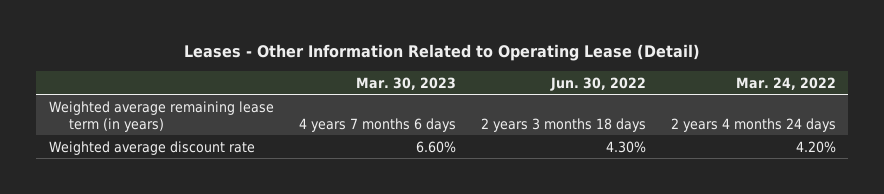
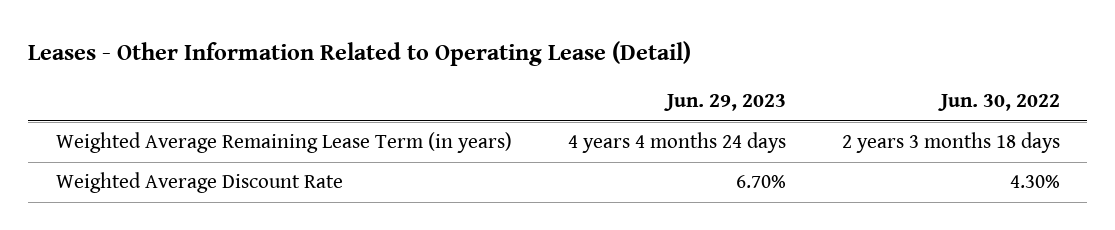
- | Mar. 30, 2023 | Jun. 30, 2022 | Mar. 24, 2022
+ | Jun. 29, 2023 | Jun. 30, 2022
- Weighted average remaining lease term (in years) | 4 years 7 months 6 days | 2 years 3 months 18 days | 2 years 4 months 24 days
- Weighted average discount rate | 6.60% | 4.30% | 4.20%
+ Weighted Average Remaining Lease Term (in years) | 4 years 4 months 24 days | 2 years 3 months 18 days
+ Weighted Average Discount Rate | 6.70% | 4.30%

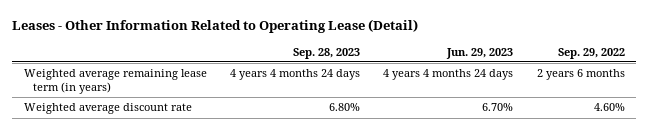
- | Jun. 29, 2023 | Jun. 30, 2022
+ | Sep. 28, 2023 | Jun. 29, 2023 | Sep. 29, 2022
- Weighted Average Remaining Lease Term (in years) | 4 years 4 months 24 days | 2 years 3 months 18 days
- Weighted Average Discount Rate | 6.70% | 4.30%
+ Weighted average remaining lease term (in years) | 4 years 4 months 24 days | 4 years 4 months 24 days | 2 years 6 months
+ Weighted average discount rate | 6.80% | 6.70% | 4.60%

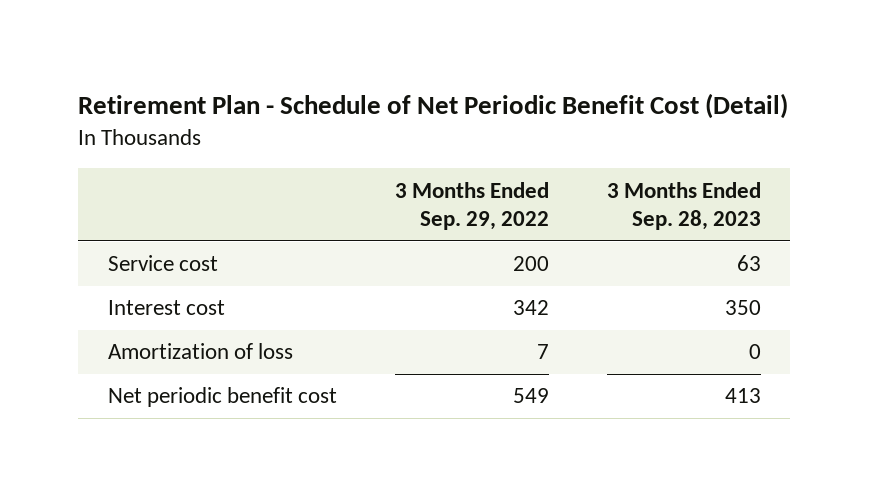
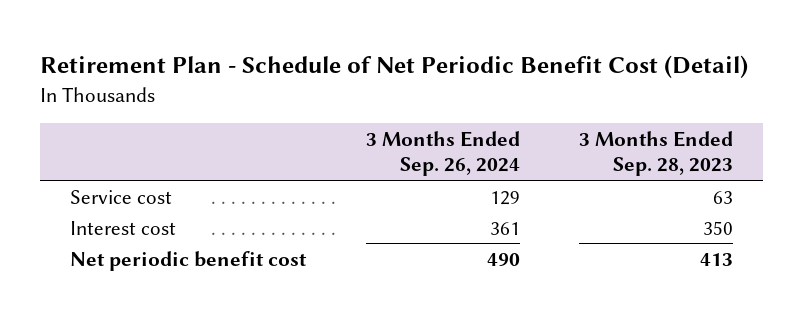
- | 3 Months Ended Sep. 29, 2022 | 3 Months Ended Sep. 28, 2023
+ | 3 Months Ended Sep. 26, 2024 | 3 Months Ended Sep. 28, 2023
- Amortization of loss | 7 | 0

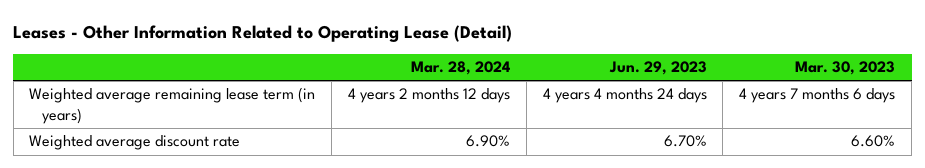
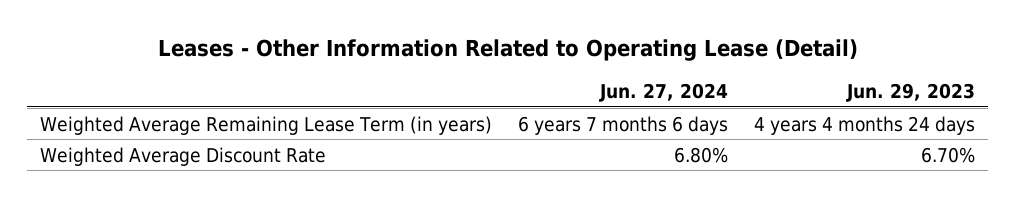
- | Mar. 28, 2024 | Jun. 29, 2023 | Mar. 30, 2023
+ | Jun. 27, 2024 | Jun. 29, 2023
- Weighted average remaining lease term (in years) | 4 years 2 months 12 days | 4 years 4 months 24 days | 4 years 7 months 6 days
- Weighted average discount rate | 6.90% | 6.70% | 6.60%
+ Weighted Average Remaining Lease Term (in years) | 6 years 7 months 6 days | 4 years 4 months 24 days
+ Weighted Average Discount Rate | 6.80% | 6.70%

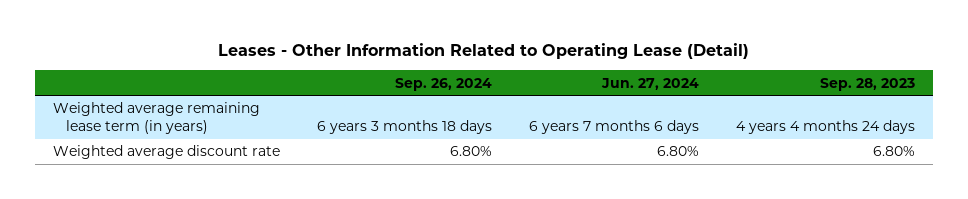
- | Jun. 27, 2024 | Jun. 29, 2023
+ | Sep. 26, 2024 | Jun. 27, 2024 | Sep. 28, 2023
- Weighted Average Remaining Lease Term (in years) | 6 years 7 months 6 days | 4 years 4 months 24 days
- Weighted Average Discount Rate | 6.80% | 6.70%
+ Weighted average remaining lease term (in years) | 6 years 3 months 18 days | 6 years 7 months 6 days | 4 years 4 months 24 days
+ Weighted average discount rate | 6.80% | 6.80% | 6.80%

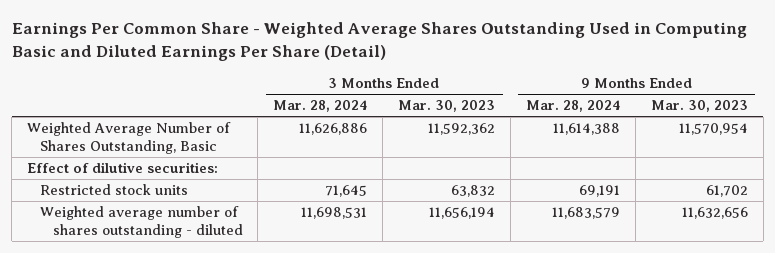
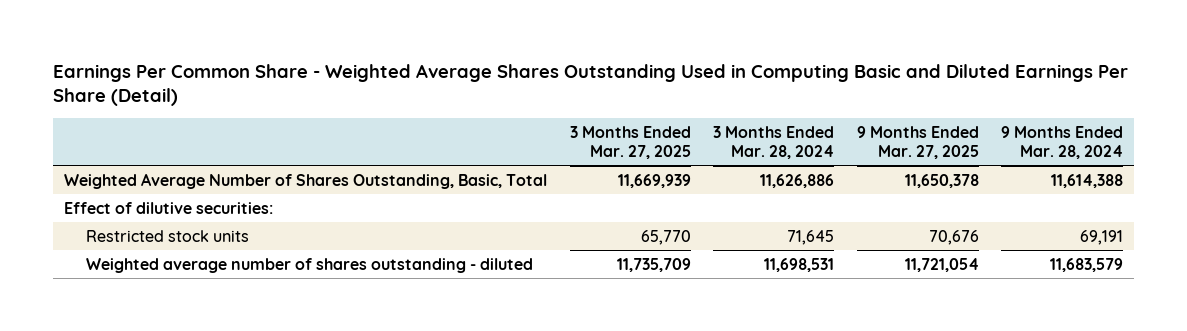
- | 3 Months Ended Mar. 28, 2024 | 3 Months Ended Mar. 30, 2023 | 9 Months Ended Mar. 28, 2024 | 9 Months Ended Mar. 30, 2023
+ | 3 Months Ended Mar. 27, 2025 | 3 Months Ended Mar. 28, 2024 | 9 Months Ended Mar. 27, 2025 | 9 Months Ended Mar. 28, 2024
- Weighted Average Number of Shares Outstanding, Basic | 11,626,886 | 11,592,362 | 11,614,388 | 11,570,954
+ Weighted Average Number of Shares Outstanding, Basic, Total | 11,669,939 | 11,626,886 | 11,650,378 | 11,614,388

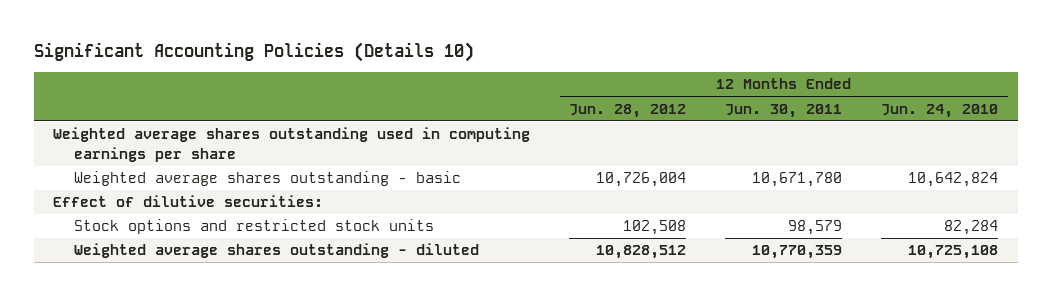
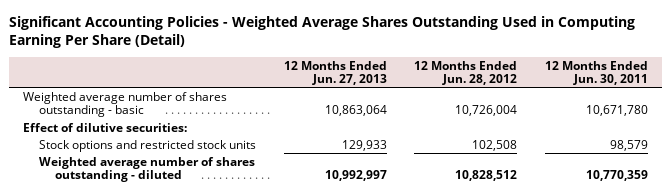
- Significant Accounting Policies (Details 10)
+ Significant Accounting Policies - Weighted Average Shares Outstanding Used in Computing Earning Per Share (Detail)
- | 12 Months Ended Jun. 28, 2012 | 12 Months Ended Jun. 30, 2011 | 12 Months Ended Jun. 24, 2010
+ | 12 Months Ended Jun. 27, 2013 | 12 Months Ended Jun. 28, 2012 | 12 Months Ended Jun. 30, 2011
- Weighted average shares outstanding used in computing earnings per share
- Weighted average shares outstanding - basic | 10,726,004 | 10,671,780 | 10,642,824
+ Weighted average number of shares outstanding - basic | 10,863,064 | 10,726,004 | 10,671,780
- Weighted average shares outstanding - diluted | 10,828,512 | 10,770,359 | 10,725,108
+ Weighted average number of shares outstanding - diluted | 10,992,997 | 10,828,512 | 10,770,359

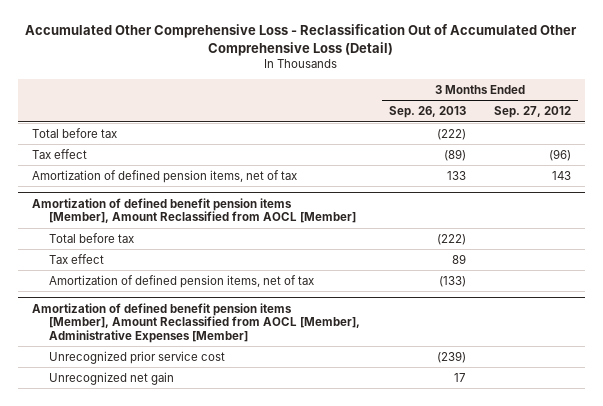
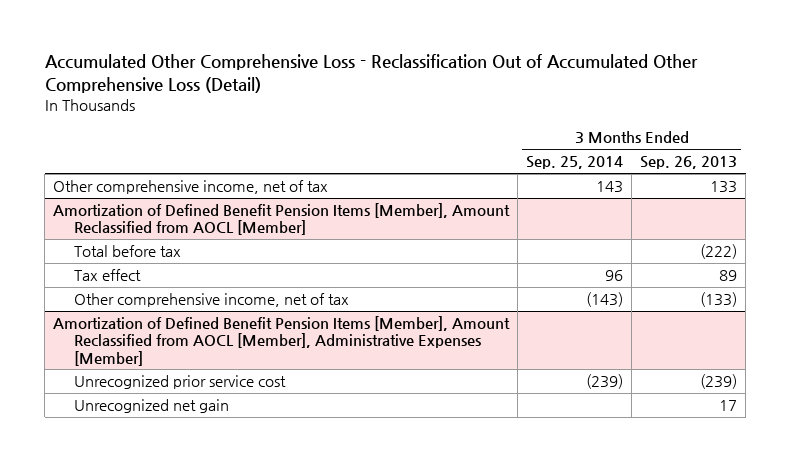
- | 3 Months Ended Sep. 26, 2013 | 3 Months Ended Sep. 27, 2012
+ | 3 Months Ended Sep. 25, 2014 | 3 Months Ended Sep. 26, 2013
- Total before tax | (222) |
- Tax effect | (89) | (96)
- Amortization of defined pension items, net of tax | 133 | 143
- Amortization of defined benefit pension items [Member], Amount Reclassified from AOCL [Member]
+ Other comprehensive income, net of tax | 143 | 133
+ Amortization of Defined Benefit Pension Items [Member], Amount Reclassified from AOCL [Member]
- Amortization of defined pension items, net of tax | (133) |
- Amortization of defined benefit pension items [Member], Amount Reclassified from AOCL [Member], Administrative Expenses [Member]
+ Other comprehensive income, net of tax | (143) | (133)
+ Amortization of Defined Benefit Pension Items [Member], Amount Reclassified from AOCL [Member], Administrative Expenses [Member]

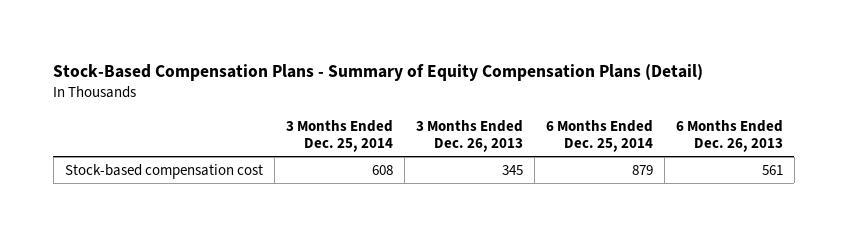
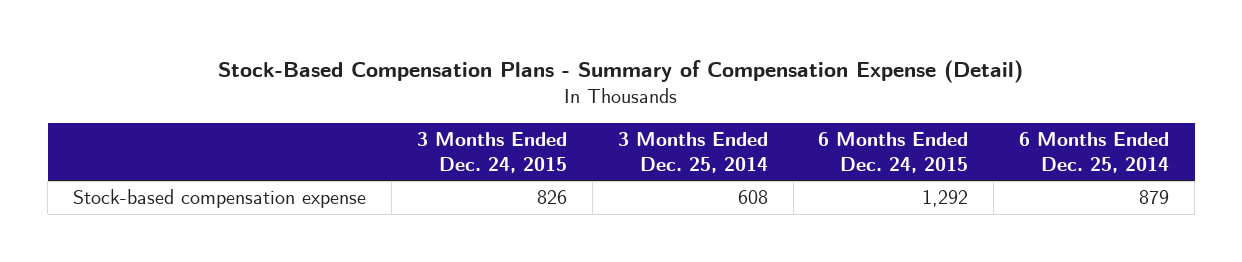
- Stock-Based Compensation Plans - Summary of Equity Compensation Plans (Detail)
+ Stock-Based Compensation Plans - Summary of Compensation Expense (Detail)
- | 3 Months Ended Dec. 25, 2014 | 3 Months Ended Dec. 26, 2013 | 6 Months Ended Dec. 25, 2014 | 6 Months Ended Dec. 26, 2013
+ | 3 Months Ended Dec. 24, 2015 | 3 Months Ended Dec. 25, 2014 | 6 Months Ended Dec. 24, 2015 | 6 Months Ended Dec. 25, 2014
- Stock-based compensation cost | 608 | 345 | 879 | 561
+ Stock-based compensation expense | 826 | 608 | 1,292 | 879

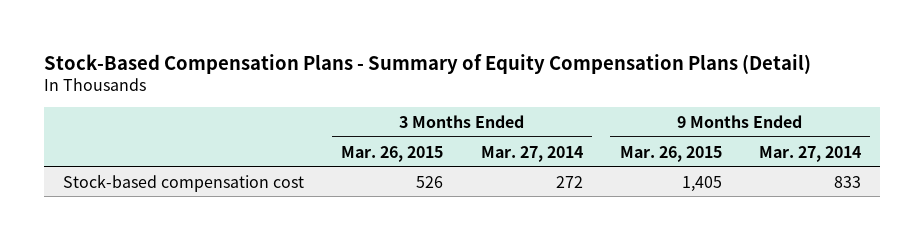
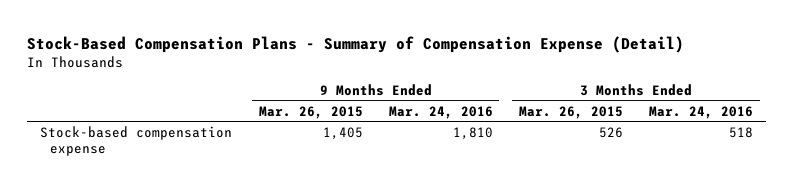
- Stock-Based Compensation Plans - Summary of Equity Compensation Plans (Detail)
+ Stock-Based Compensation Plans - Summary of Compensation Expense (Detail)
- | 3 Months Ended Mar. 26, 2015 | 3 Months Ended Mar. 27, 2014 | 9 Months Ended Mar. 26, 2015 | 9 Months Ended Mar. 27, 2014
+ | 9 Months Ended Mar. 26, 2015 | 9 Months Ended Mar. 24, 2016 | 3 Months Ended Mar. 26, 2015 | 3 Months Ended Mar. 24, 2016
- Stock-based compensation cost | 526 | 272 | 1,405 | 833
+ Stock-based compensation expense | 1,405 | 1,810 | 526 | 518

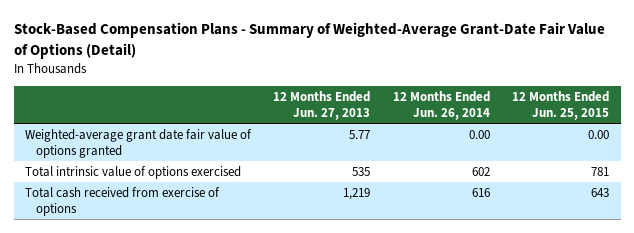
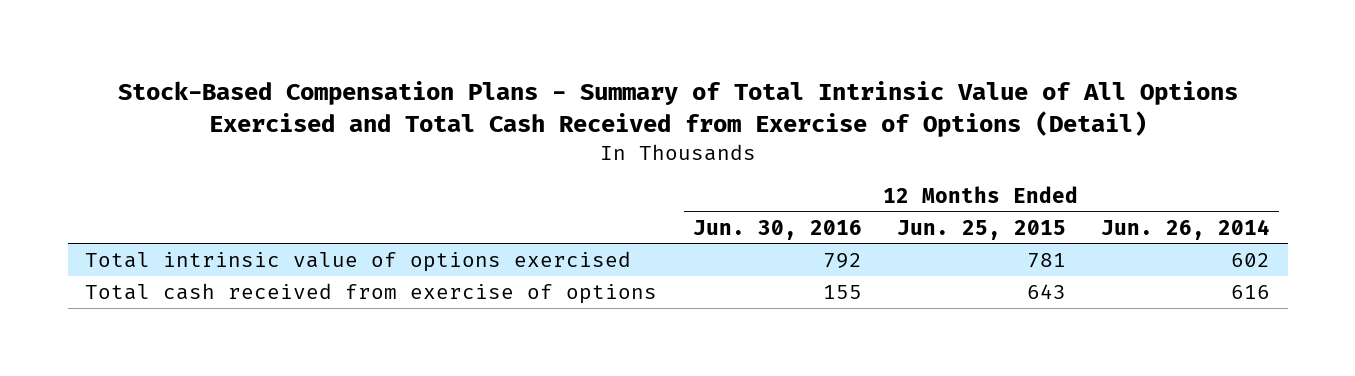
- Stock-Based Compensation Plans - Summary of Weighted-Average Grant-Date Fair Value of Options (Detail)
+ Stock-Based Compensation Plans - Summary of Total Intrinsic Value of All Options Exercised and Total Cash Received from Exercise of Options (Detail)
- | 12 Months Ended Jun. 27, 2013 | 12 Months Ended Jun. 26, 2014 | 12 Months Ended Jun. 25, 2015
+ | 12 Months Ended Jun. 30, 2016 | 12 Months Ended Jun. 25, 2015 | 12 Months Ended Jun. 26, 2014
- Weighted-average grant date fair value of options granted | 5.77 | 0.00 | 0.00

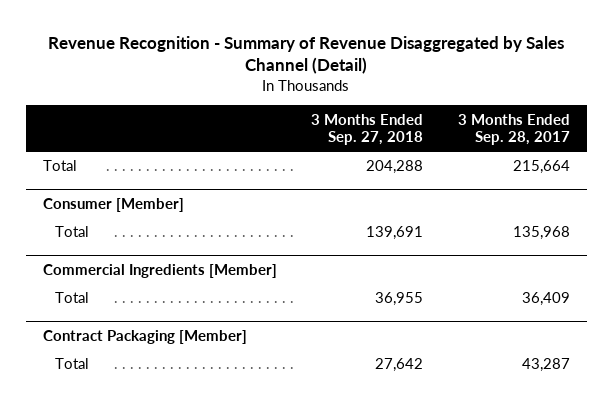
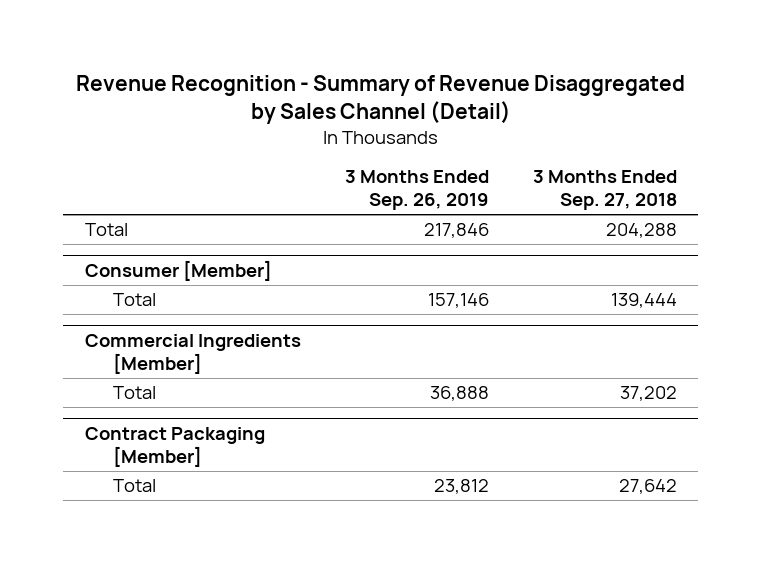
- | 3 Months Ended Sep. 27, 2018 | 3 Months Ended Sep. 28, 2017
+ | 3 Months Ended Sep. 26, 2019 | 3 Months Ended Sep. 27, 2018
@ Consumer [Member]
- Total | 139,691 | 135,968
+ Total | 157,146 | 139,444
@ Commercial Ingredients [Member]
- Total | 36,955 | 36,409
+ Total | 36,888 | 37,202

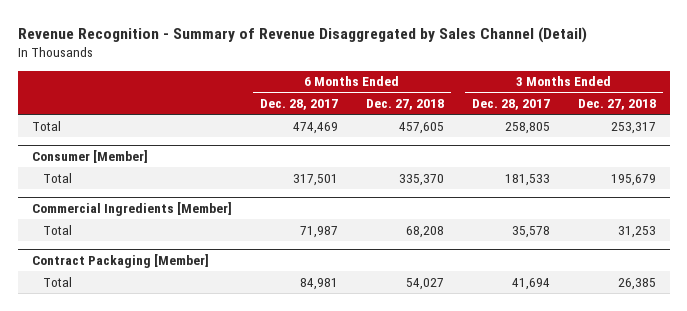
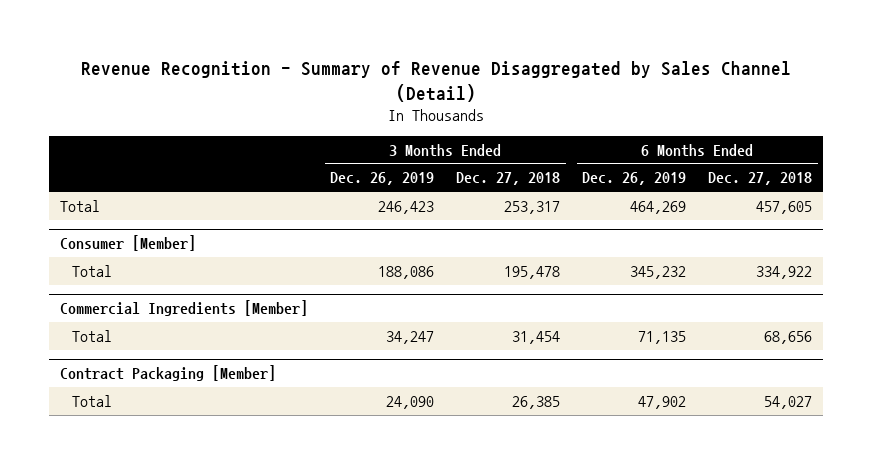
- | 6 Months Ended Dec. 28, 2017 | 6 Months Ended Dec. 27, 2018 | 3 Months Ended Dec. 28, 2017 | 3 Months Ended Dec. 27, 2018
+ | 3 Months Ended Dec. 26, 2019 | 3 Months Ended Dec. 27, 2018 | 6 Months Ended Dec. 26, 2019 | 6 Months Ended Dec. 27, 2018
@ Consumer [Member]
- Total | 317,501 | 335,370 | 181,533 | 195,679
+ Total | 188,086 | 195,478 | 345,232 | 334,922
@ Commercial Ingredients [Member]
- Total | 71,987 | 68,208 | 35,578 | 31,253
+ Total | 34,247 | 31,454 | 71,135 | 68,656

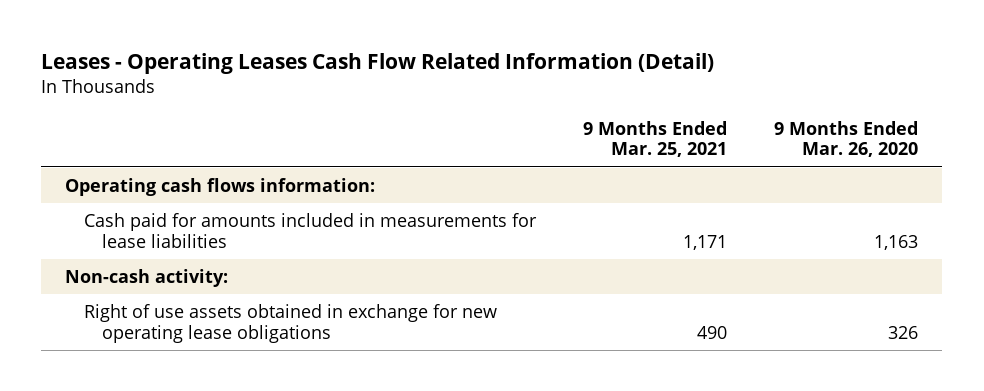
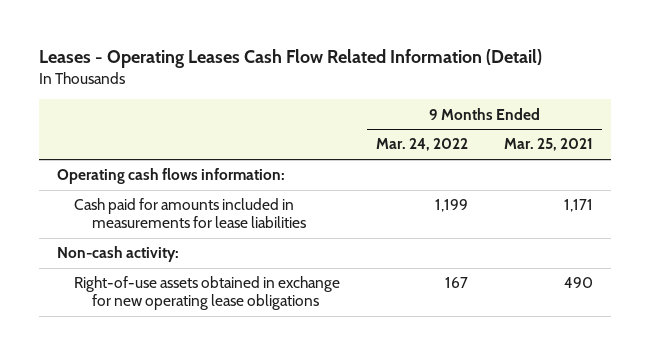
- | 9 Months Ended Mar. 25, 2021 | 9 Months Ended Mar. 26, 2020
+ | 9 Months Ended Mar. 24, 2022 | 9 Months Ended Mar. 25, 2021
- Right of use assets obtained in exchange for new operating lease obligations | 490 | 326
+ Right-of-use assets obtained in exchange for new operating lease obligations | 167 | 490

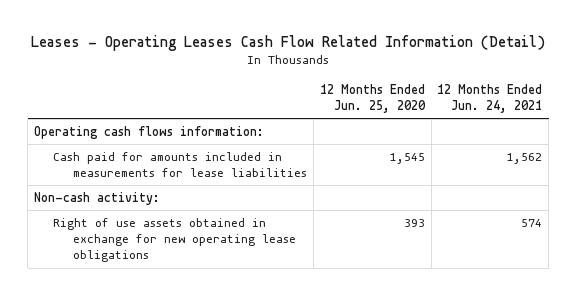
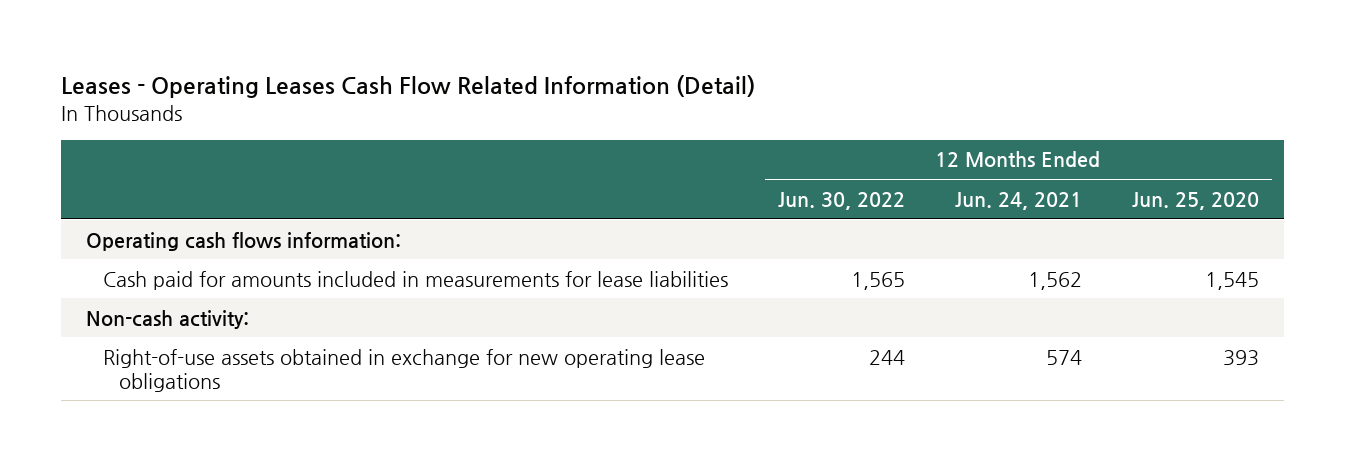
- | 12 Months Ended Jun. 25, 2020 | 12 Months Ended Jun. 24, 2021
+ | 12 Months Ended Jun. 30, 2022 | 12 Months Ended Jun. 24, 2021 | 12 Months Ended Jun. 25, 2020
- Right of use assets obtained in exchange for new operating lease obligations | 393 | 574
+ Right-of-use assets obtained in exchange for new operating lease obligations | 244 | 574 | 393

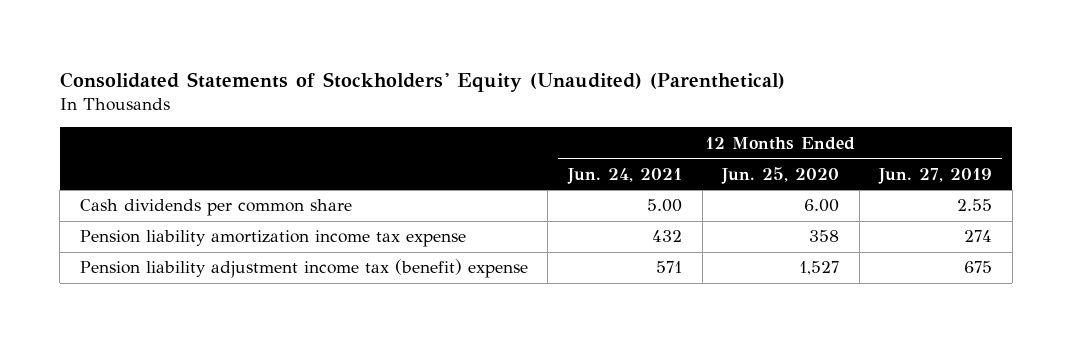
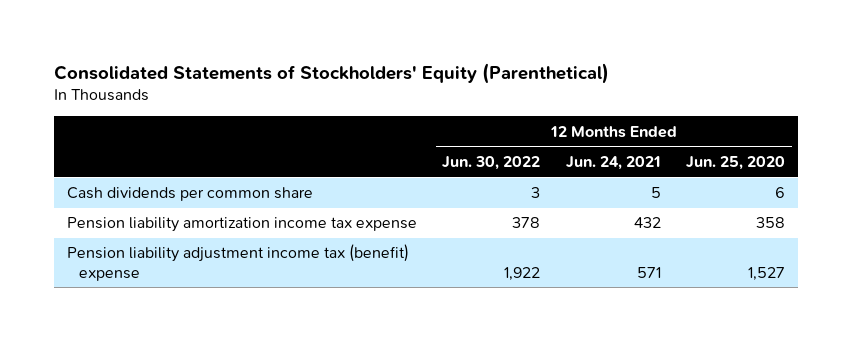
- Consolidated Statements of Stockholders' Equity (Unaudited) (Parenthetical)
+ Consolidated Statements of Stockholders' Equity (Parenthetical)
- | 12 Months Ended Jun. 24, 2021 | 12 Months Ended Jun. 25, 2020 | 12 Months Ended Jun. 27, 2019
+ | 12 Months Ended Jun. 30, 2022 | 12 Months Ended Jun. 24, 2021 | 12 Months Ended Jun. 25, 2020
- Cash dividends per common share | 5.00 | 6.00 | 2.55
+ Cash dividends per common share | 3 | 5 | 6

